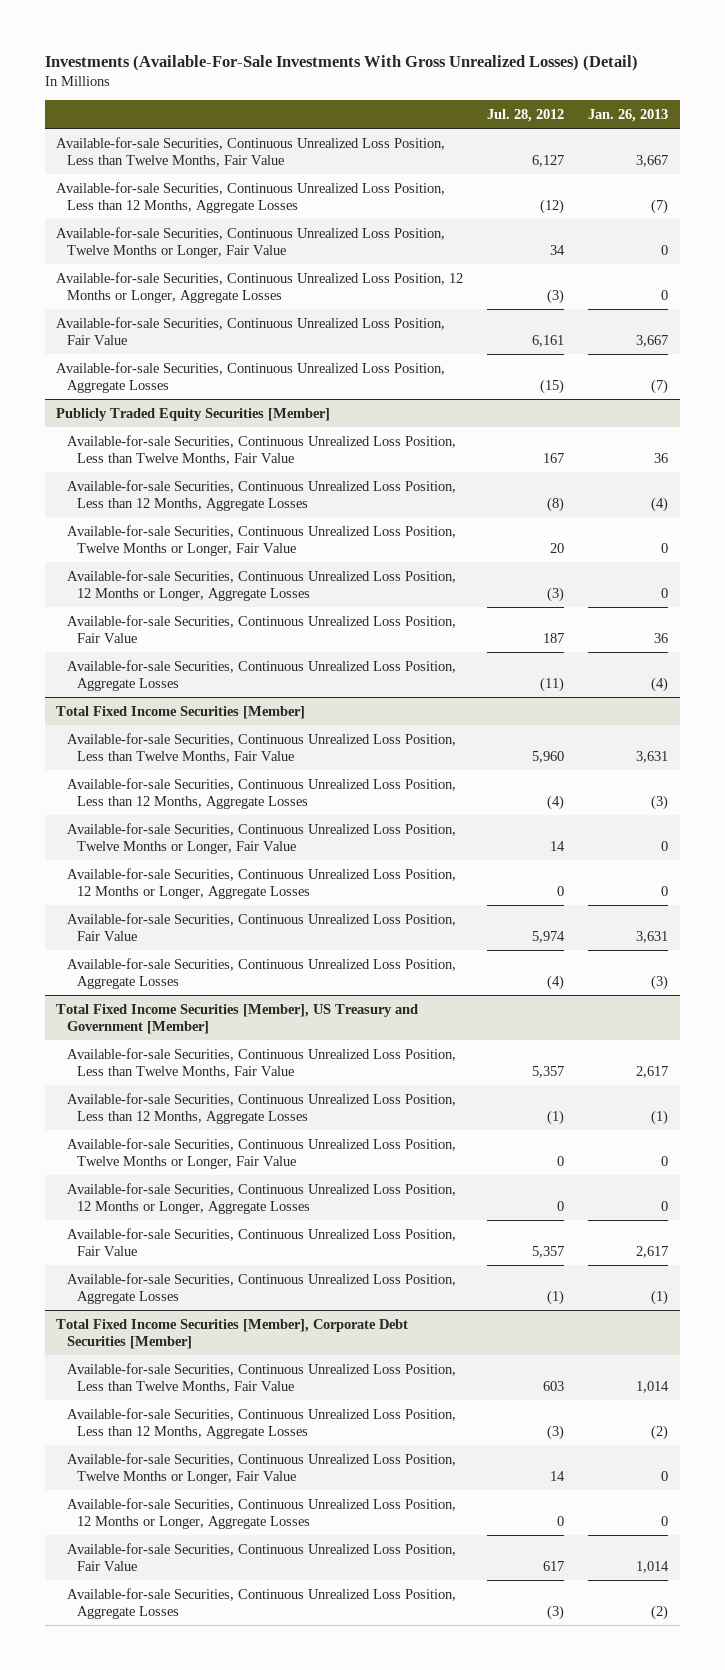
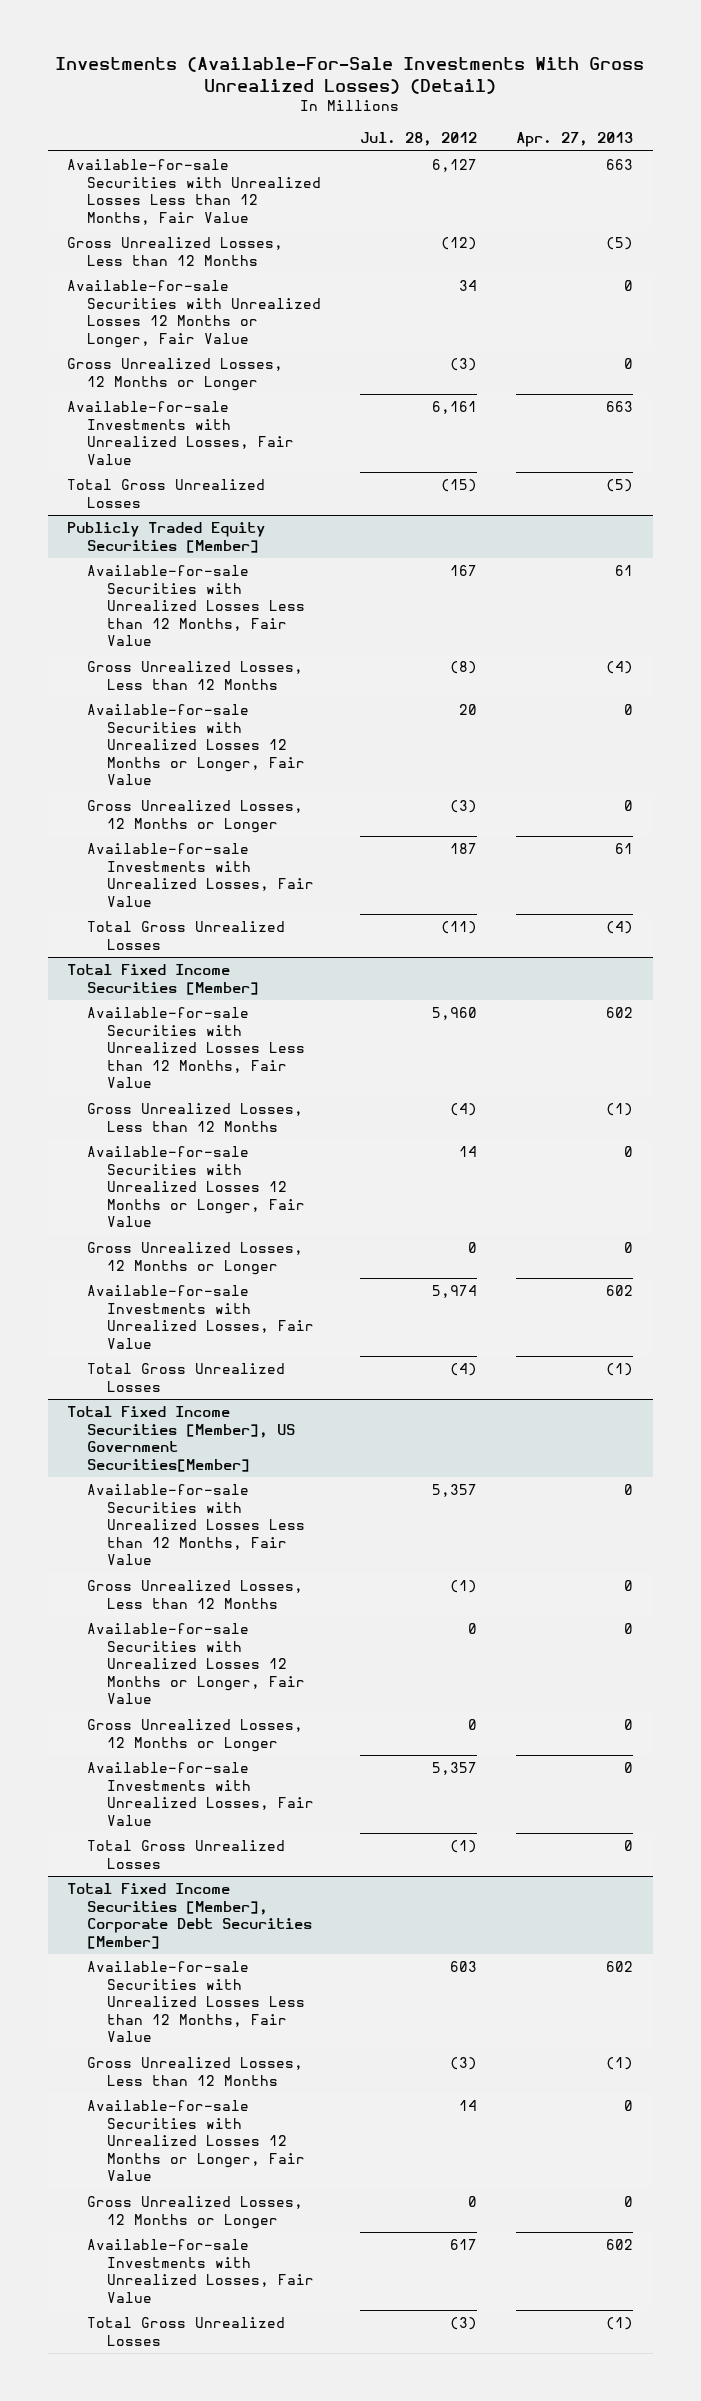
- | Jul. 28, 2012 | Jan. 26, 2013
+ | Jul. 28, 2012 | Apr. 27, 2013
- Available-for-sale Securities, Continuous Unrealized Loss Position, Less than Twelve Months, Fair Value | 6,127 | 3,667
- Available-for-sale Securities, Continuous Unrealized Loss Position, Less than 12 Months, Aggregate Losses | (12) | (7)
- Available-for-sale Securities, Continuous Unrealized Loss Position, Twelve Months or Longer, Fair Value | 34 | 0
- Available-for-sale Securities, Continuous Unrealized Loss Position, 12 Months or Longer, Aggregate Losses | (3) | 0
- Available-for-sale Securities, Continuous Unrealized Loss Position, Fair Value | 6,161 | 3,667
- Available-for-sale Securities, Continuous Unrealized Loss Position, Aggregate Losses | (15) | (7)
+ Available-for-sale Securities with Unrealized Losses Less than 12 Months, Fair Value | 6,127 | 663
+ Gross Unrealized Losses, Less than 12 Months | (12) | (5)
+ Available-for-sale Securities with Unrealized Losses 12 Months or Longer, Fair Value | 34 | 0
+ Gross Unrealized Losses, 12 Months or Longer | (3) | 0
+ Available-for-sale Investments with Unrealized Losses, Fair Value | 6,161 | 663
+ Total Gross Unrealized Losses | (15) | (5)
@ Publicly Traded Equity Securities [Member]
- Available-for-sale Securities, Continuous Unrealized Loss Position, Less than Twelve Months, Fair Value | 167 | 36
- Available-for-sale Securities, Continuous Unrealized Loss Position, Less than 12 Months, Aggregate Losses | (8) | (4)
- Available-for-sale Securities, Continuous Unrealized Loss Position, Twelve Months or Longer, Fair Value | 20 | 0
- Available-for-sale Securities, Continuous Unrealized Loss Position, 12 Months or Longer, Aggregate Losses | (3) | 0
- Available-for-sale Securities, Continuous Unrealized Loss Position, Fair Value | 187 | 36
- Available-for-sale Securities, Continuous Unrealized Loss Position, Aggregate Losses | (11) | (4)
+ Available-for-sale Securities with Unrealized Losses Less than 12 Months, Fair Value | 167 | 61
+ Gross Unrealized Losses, Less than 12 Months | (8) | (4)
+ Available-for-sale Securities with Unrealized Losses 12 Months or Longer, Fair Value | 20 | 0
+ Gross Unrealized Losses, 12 Months or Longer | (3) | 0
+ Available-for-sale Investments with Unrealized Losses, Fair Value | 187 | 61
+ Total Gross Unrealized Losses | (11) | (4)
@ Total Fixed Income Securities [Member]
- Available-for-sale Securities, Continuous Unrealized Loss Position, Less than Twelve Months, Fair Value | 5,960 | 3,631
- Available-for-sale Securities, Continuous Unrealized Loss Position, Less than 12 Months, Aggregate Losses | (4) | (3)
- Available-for-sale Securities, Continuous Unrealized Loss Position, Twelve Months or Longer, Fair Value | 14 | 0
- Available-for-sale Securities, Continuous Unrealized Loss Position, 12 Months or Longer, Aggregate Losses | 0 | 0
- Available-for-sale Securities, Continuous Unrealized Loss Position, Fair Value | 5,974 | 3,631
- Available-for-sale Securities, Continuous Unrealized Loss Position, Aggregate Losses | (4) | (3)
- Total Fixed Income Securities [Member], US Treasury and Government [Member]
- Available-for-sale Securities, Continuous Unrealized Loss Position, Less than Twelve Months, Fair Value | 5,357 | 2,617
- Available-for-sale Securities, Continuous Unrealized Loss Position, Less than 12 Months, Aggregate Losses | (1) | (1)
- Available-for-sale Securities, Continuous Unrealized Loss Position, Twelve Months or Longer, Fair Value | 0 | 0
- Available-for-sale Securities, Continuous Unrealized Loss Position, 12 Months or Longer, Aggregate Losses | 0 | 0
- Available-for-sale Securities, Continuous Unrealized Loss Position, Fair Value | 5,357 | 2,617
- Available-for-sale Securities, Continuous Unrealized Loss Position, Aggregate Losses | (1) | (1)
@ Total Fixed Income Securities [Member]
+ Available-for-sale Securities with Unrealized Losses Less than 12 Months, Fair Value | 5,960 | 602
+ Gross Unrealized Losses, Less than 12 Months | (4) | (1)
+ Available-for-sale Securities with Unrealized Losses 12 Months or Longer, Fair Value | 14 | 0
+ Gross Unrealized Losses, 12 Months or Longer | 0 | 0
+ Available-for-sale Investments with Unrealized Losses, Fair Value | 5,974 | 602
+ Total Gross Unrealized Losses | (4) | (1)
+ Total Fixed Income Securities [Member], US Government Securities[Member]
+ Available-for-sale Securities with Unrealized Losses Less than 12 Months, Fair Value | 5,357 | 0
+ Gross Unrealized Losses, Less than 12 Months | (1) | 0
+ Available-for-sale Securities with Unrealized Losses 12 Months or Longer, Fair Value | 0 | 0
+ Gross Unrealized Losses, 12 Months or Longer | 0 | 0
+ Available-for-sale Investments with Unrealized Losses, Fair Value | 5,357 | 0
+ Total Gross Unrealized Losses | (1) | 0
@ Total Fixed Income Securities [Member], Corporate Debt Securities [Member]
- Available-for-sale Securities, Continuous Unrealized Loss Position, Less than Twelve Months, Fair Value | 603 | 1,014
- Available-for-sale Securities, Continuous Unrealized Loss Position, Less than 12 Months, Aggregate Losses | (3) | (2)
- Available-for-sale Securities, Continuous Unrealized Loss Position, Twelve Months or Longer, Fair Value | 14 | 0
- Available-for-sale Securities, Continuous Unrealized Loss Position, 12 Months or Longer, Aggregate Losses | 0 | 0
- Available-for-sale Securities, Continuous Unrealized Loss Position, Fair Value | 617 | 1,014
- Available-for-sale Securities, Continuous Unrealized Loss Position, Aggregate Losses | (3) | (2)
+ Available-for-sale Securities with Unrealized Losses Less than 12 Months, Fair Value | 603 | 602
+ Gross Unrealized Losses, Less than 12 Months | (3) | (1)
+ Available-for-sale Securities with Unrealized Losses 12 Months or Longer, Fair Value | 14 | 0
+ Gross Unrealized Losses, 12 Months or Longer | 0 | 0
+ Available-for-sale Investments with Unrealized Losses, Fair Value | 617 | 602
+ Total Gross Unrealized Losses | (3) | (1)

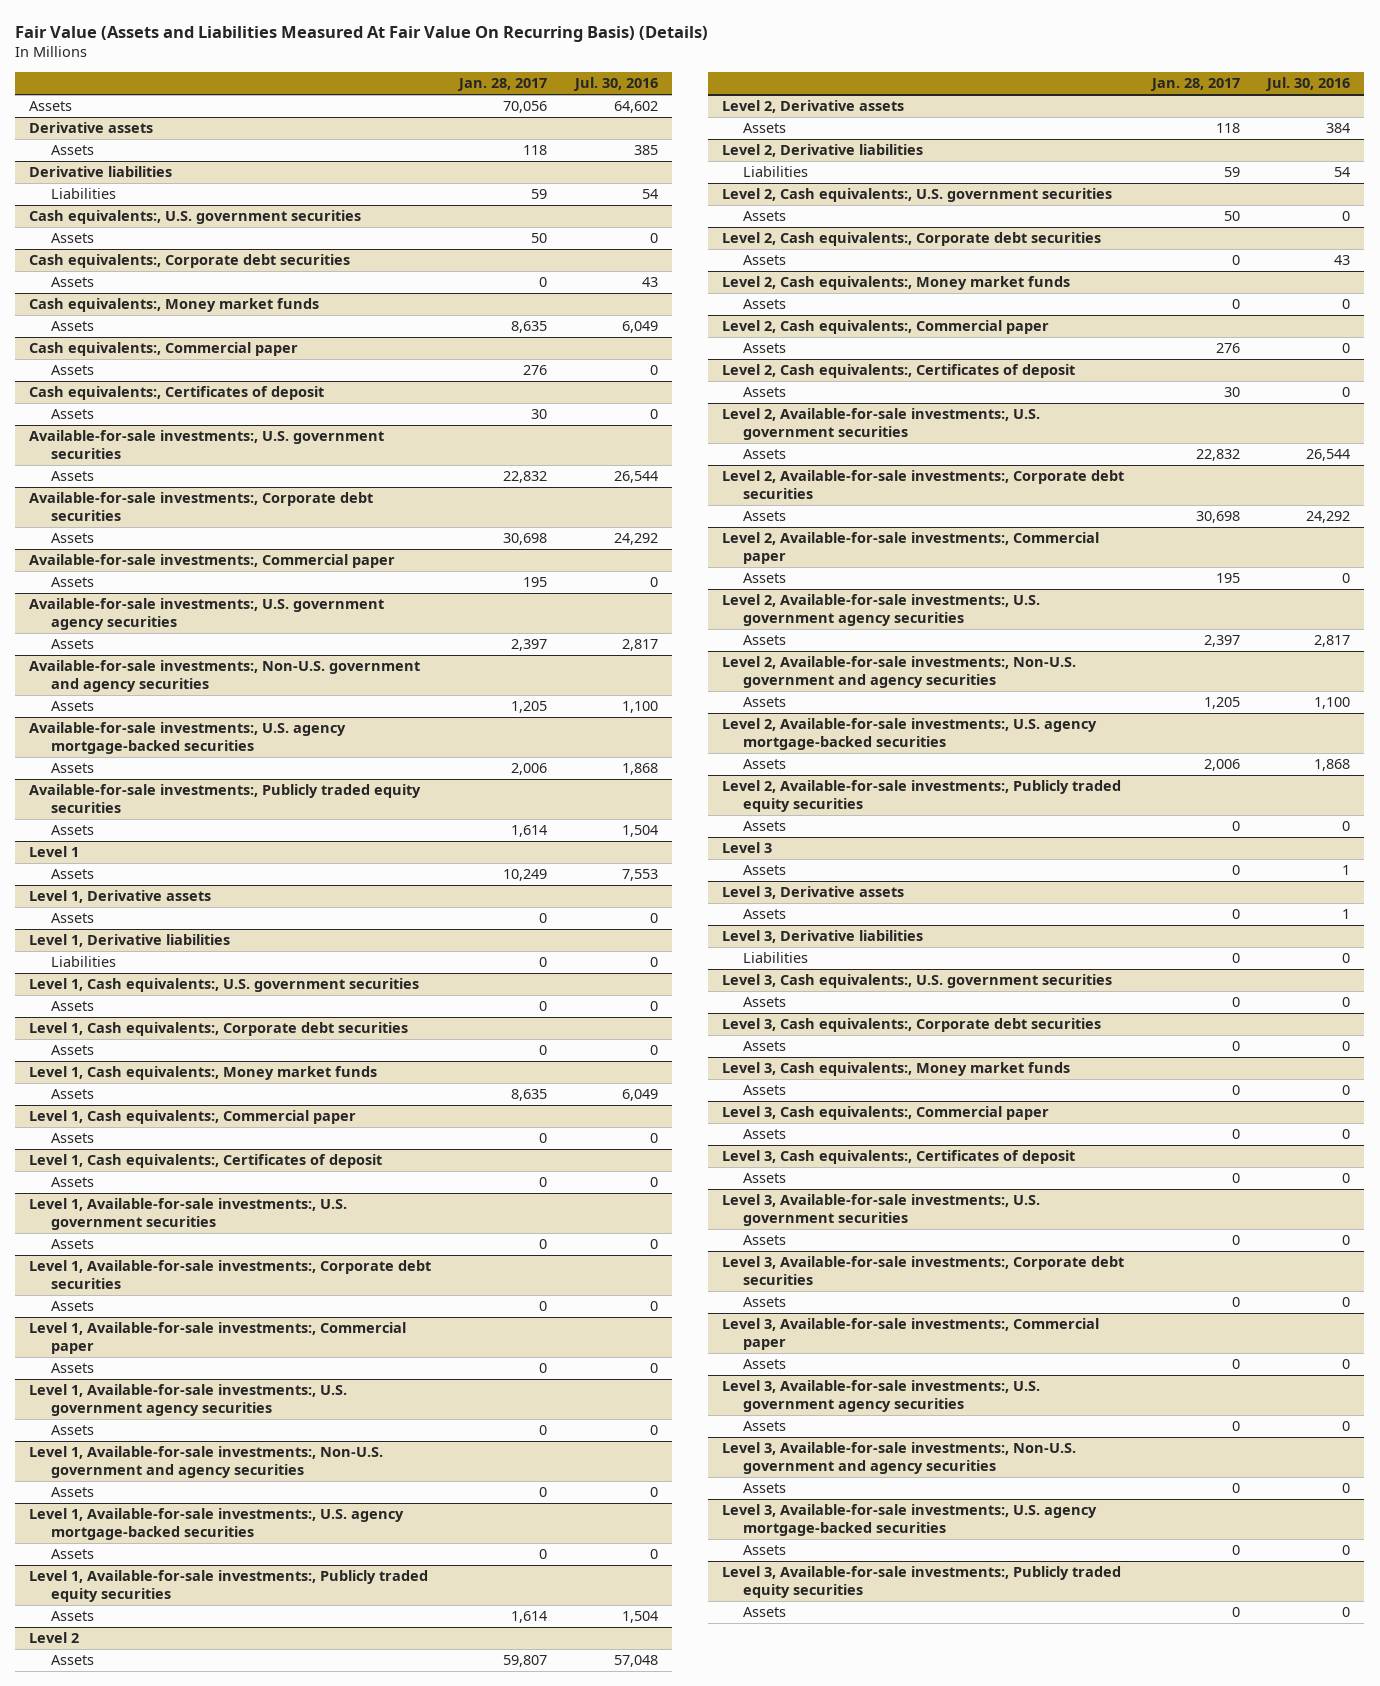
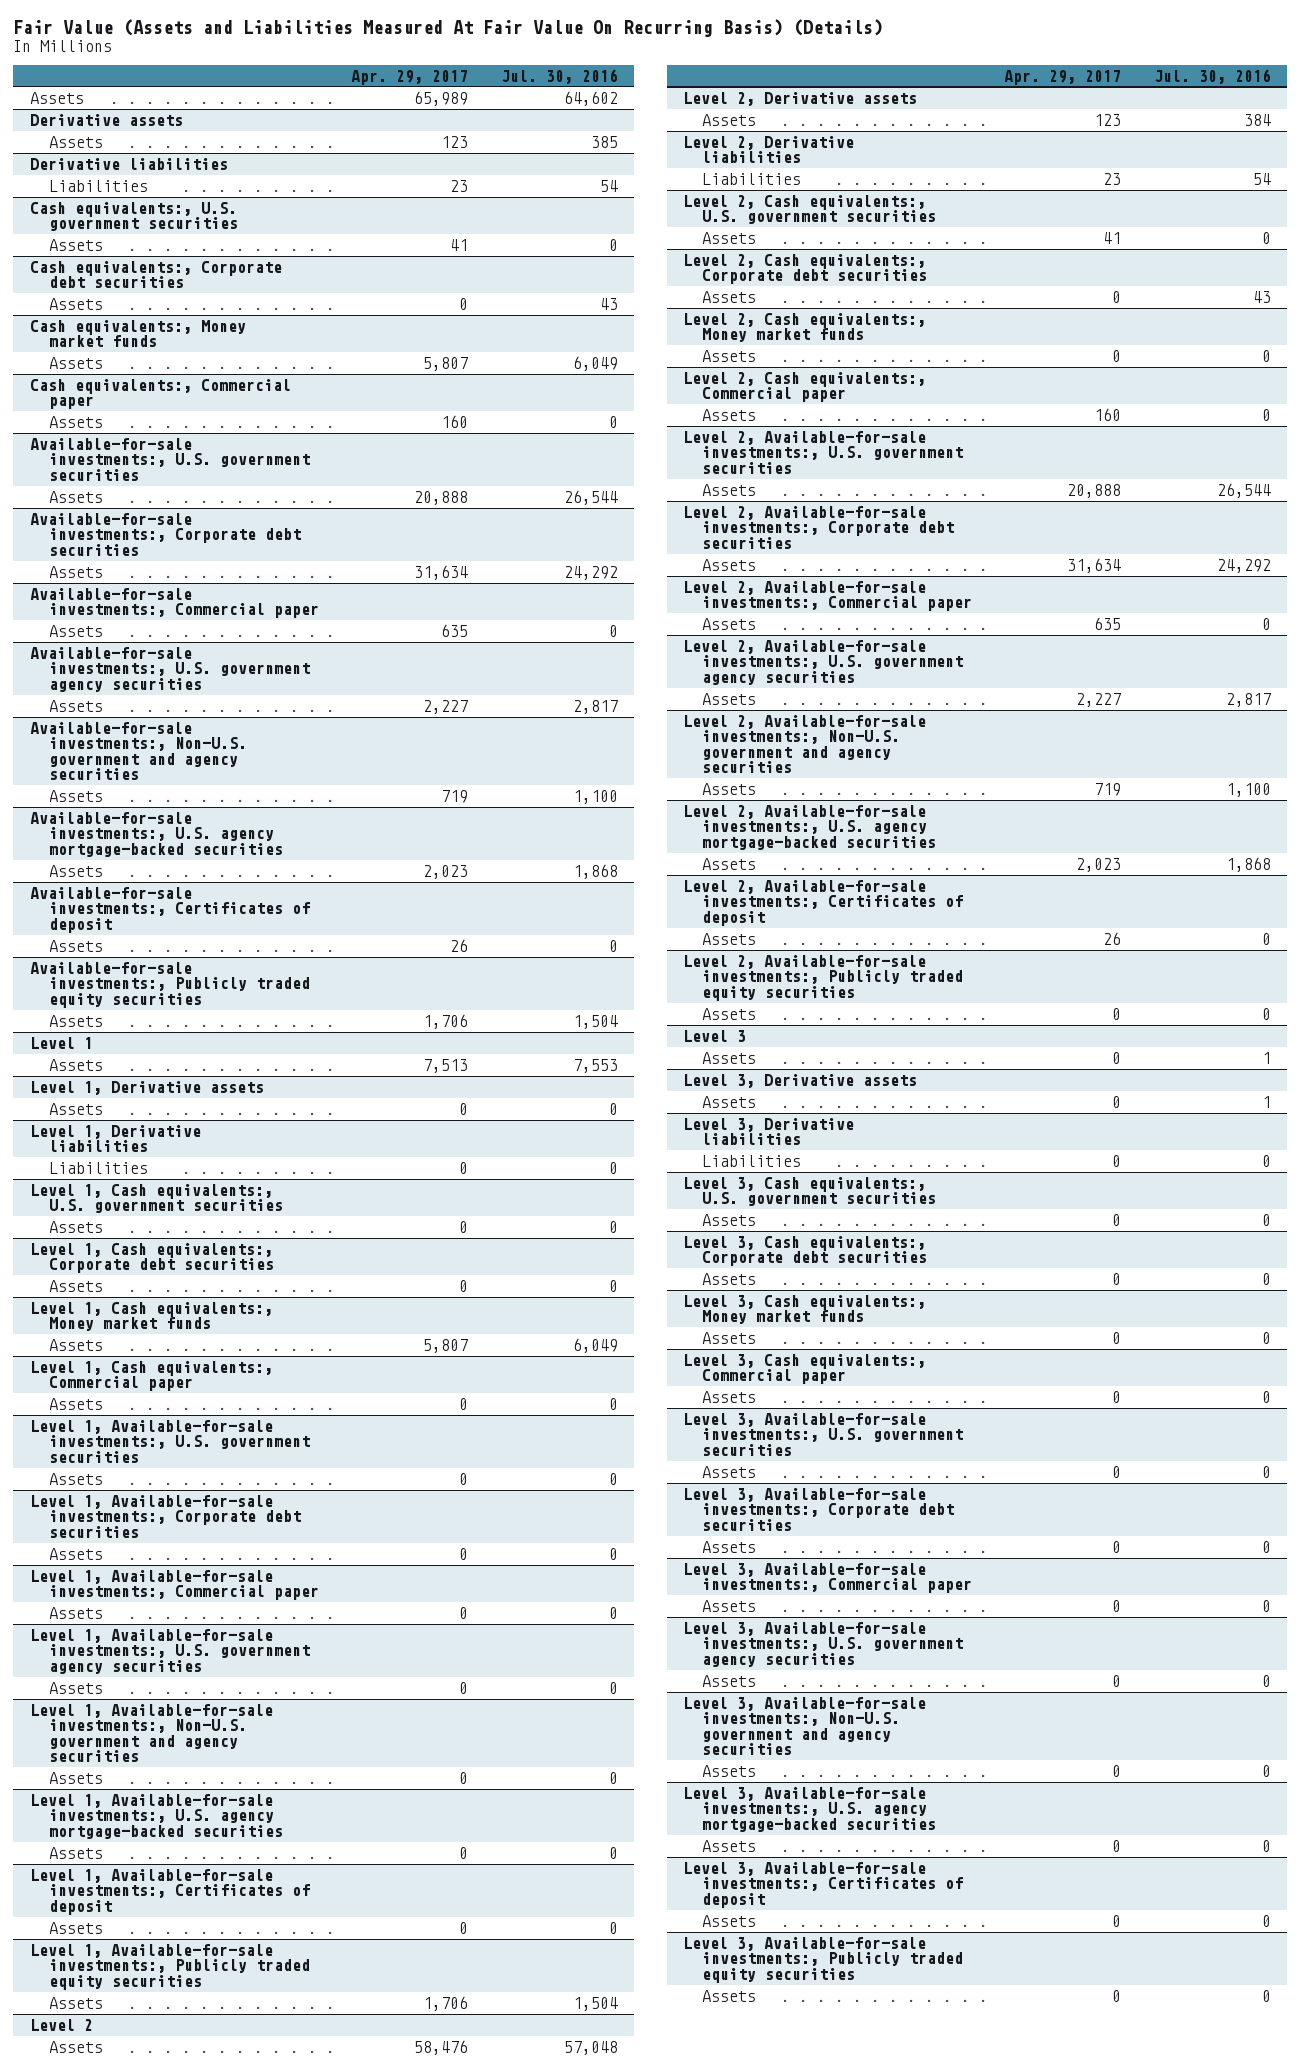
- | Jan. 28, 2017 | Jul. 30, 2016
+ | Apr. 29, 2017 | Jul. 30, 2016
- Cash equivalents:, Certificates of deposit
- Assets | 30 | 0
+ Available-for-sale investments:, Certificates of deposit
+ Assets | 26 | 0
- Level 1, Cash equivalents:, Certificates of deposit
- Assets | 0 | 0
+ Level 1, Available-for-sale investments:, Certificates of deposit
+ Assets | 0 | 0
- Level 2, Cash equivalents:, Certificates of deposit
- Assets | 30 | 0
+ Level 2, Available-for-sale investments:, Certificates of deposit
+ Assets | 26 | 0
- Level 3, Cash equivalents:, Certificates of deposit
- Assets | 0 | 0
+ Level 3, Available-for-sale investments:, Certificates of deposit
+ Assets | 0 | 0

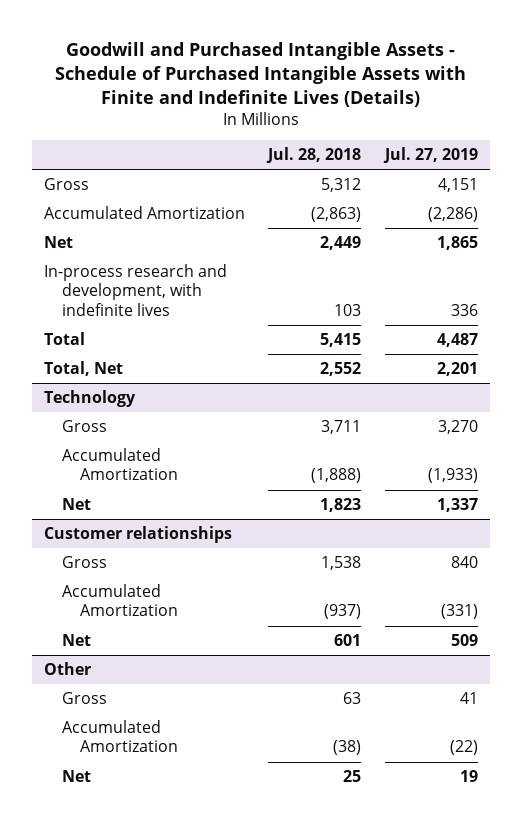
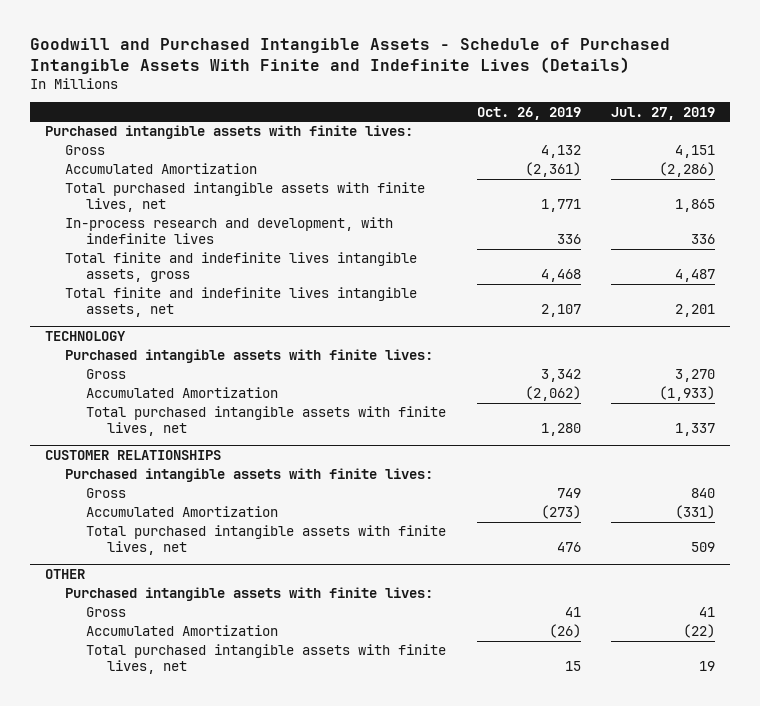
- Goodwill and Purchased Intangible Assets - Schedule of Purchased Intangible Assets with Finite and Indefinite Lives (Details)
+ Goodwill and Purchased Intangible Assets - Schedule of Purchased Intangible Assets With Finite and Indefinite Lives (Details)
- | Jul. 28, 2018 | Jul. 27, 2019
+ | Oct. 26, 2019 | Jul. 27, 2019
+ Purchased intangible assets with finite lives:
- Net | 2,449 | 1,865
+ Total purchased intangible assets with finite lives, net | 1,771 | 1,865
- Total | 5,415 | 4,487
- Total, Net | 2,552 | 2,201
- Technology
+ Total finite and indefinite lives intangible assets, gross | 4,468 | 4,487
+ Total finite and indefinite lives intangible assets, net | 2,107 | 2,201
+ TECHNOLOGY
+ Purchased intangible assets with finite lives:
- Net | 1,823 | 1,337
- Customer relationships
+ Total purchased intangible assets with finite lives, net | 1,280 | 1,337
+ CUSTOMER RELATIONSHIPS
+ Purchased intangible assets with finite lives:
- Net | 601 | 509
- Other
+ Total purchased intangible assets with finite lives, net | 476 | 509
+ OTHER
+ Purchased intangible assets with finite lives:
- Net | 25 | 19
+ Total purchased intangible assets with finite lives, net | 15 | 19

